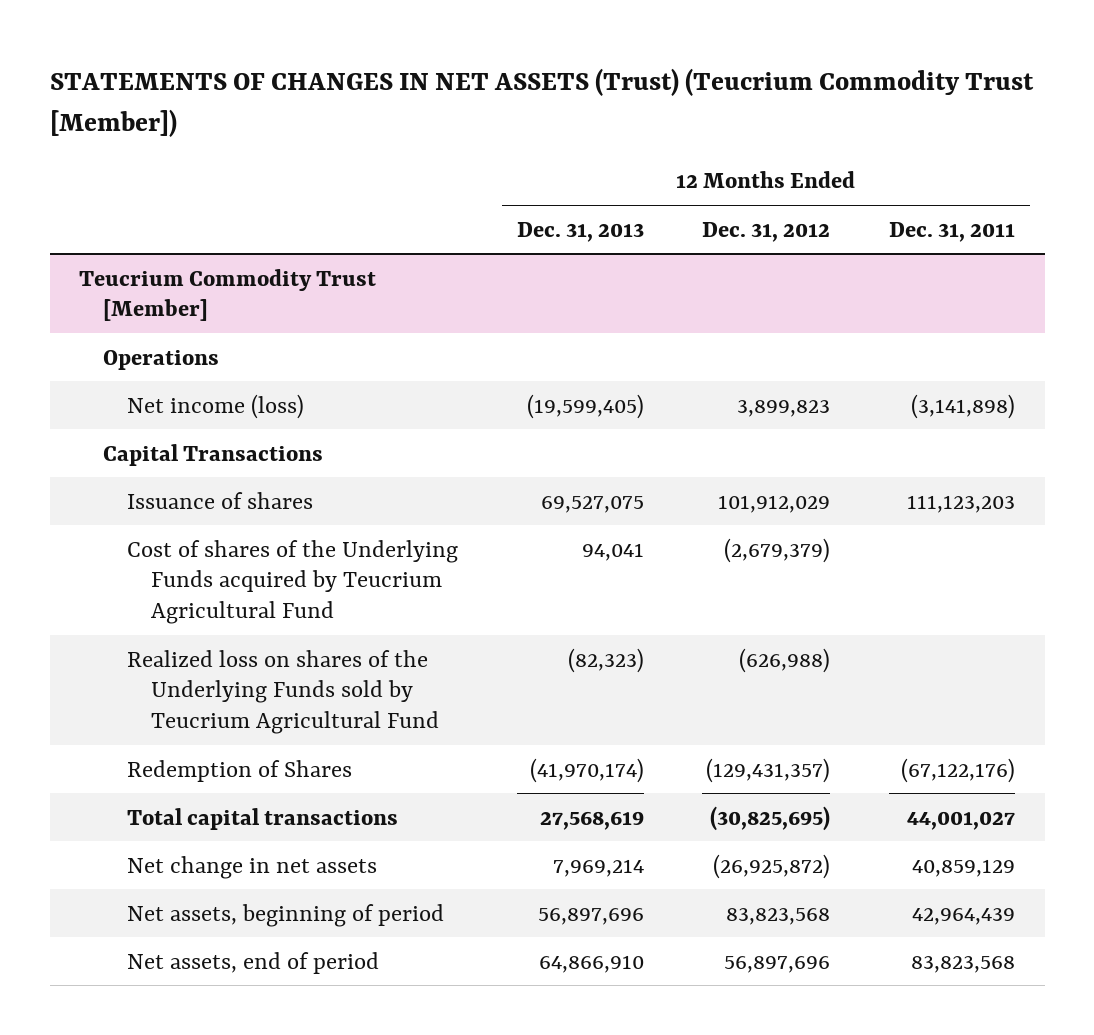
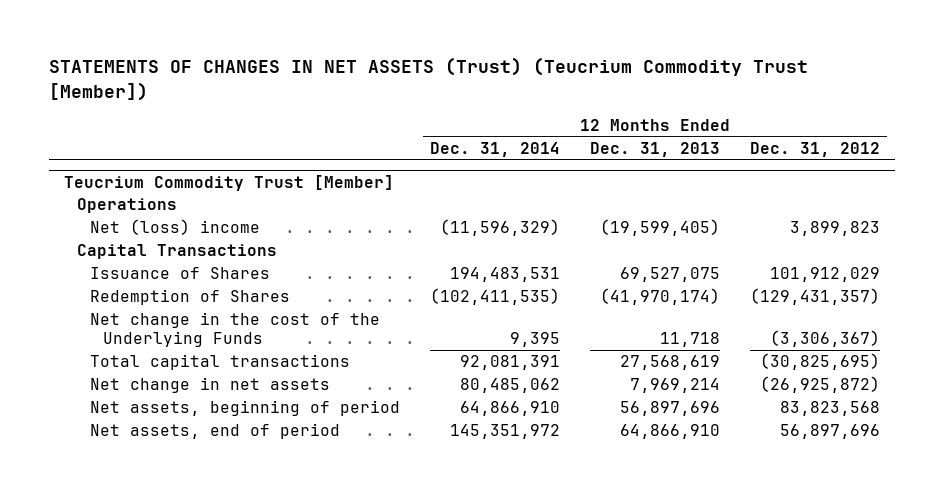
- | 12 Months Ended Dec. 31, 2013 | 12 Months Ended Dec. 31, 2012 | 12 Months Ended Dec. 31, 2011
+ | 12 Months Ended Dec. 31, 2014 | 12 Months Ended Dec. 31, 2013 | 12 Months Ended Dec. 31, 2012
@ Teucrium Commodity Trust [Member]
- Net income (loss) | (19,599,405) | 3,899,823 | (3,141,898)
+ Net (loss) income | (11,596,329) | (19,599,405) | 3,899,823
- Issuance of shares | 69,527,075 | 101,912,029 | 111,123,203
- Cost of shares of the Underlying Funds acquired by Teucrium Agricultural Fund | 94,041 | (2,679,379) |
- Realized loss on shares of the Underlying Funds sold by Teucrium Agricultural Fund | (82,323) | (626,988) |
+ Issuance of Shares | 194,483,531 | 69,527,075 | 101,912,029
+ Net change in the cost of the Underlying Funds | 9,395 | 11,718 | (3,306,367)

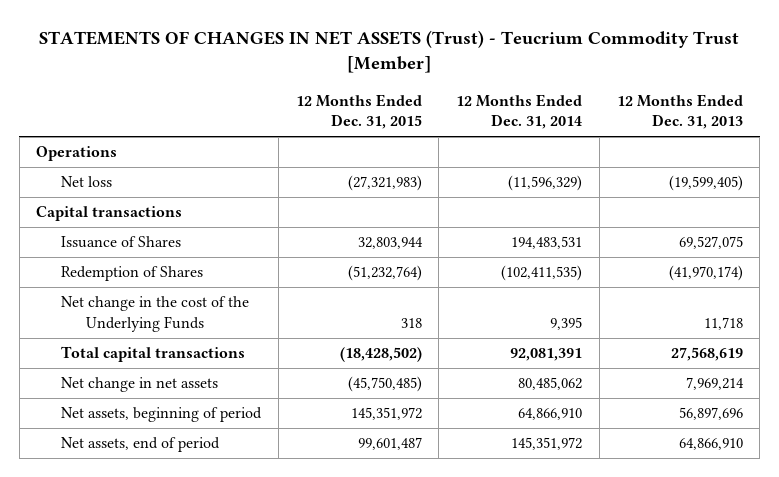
- STATEMENTS OF CHANGES IN NET ASSETS (Trust) (Teucrium Commodity Trust [Member])
+ STATEMENTS OF CHANGES IN NET ASSETS (Trust) - Teucrium Commodity Trust [Member]
- | 12 Months Ended Dec. 31, 2014 | 12 Months Ended Dec. 31, 2013 | 12 Months Ended Dec. 31, 2012
+ | 12 Months Ended Dec. 31, 2015 | 12 Months Ended Dec. 31, 2014 | 12 Months Ended Dec. 31, 2013
- Teucrium Commodity Trust [Member]
- Net (loss) income | (11,596,329) | (19,599,405) | 3,899,823
- Capital Transactions
+ Net loss | (27,321,983) | (11,596,329) | (19,599,405)
+ Capital transactions

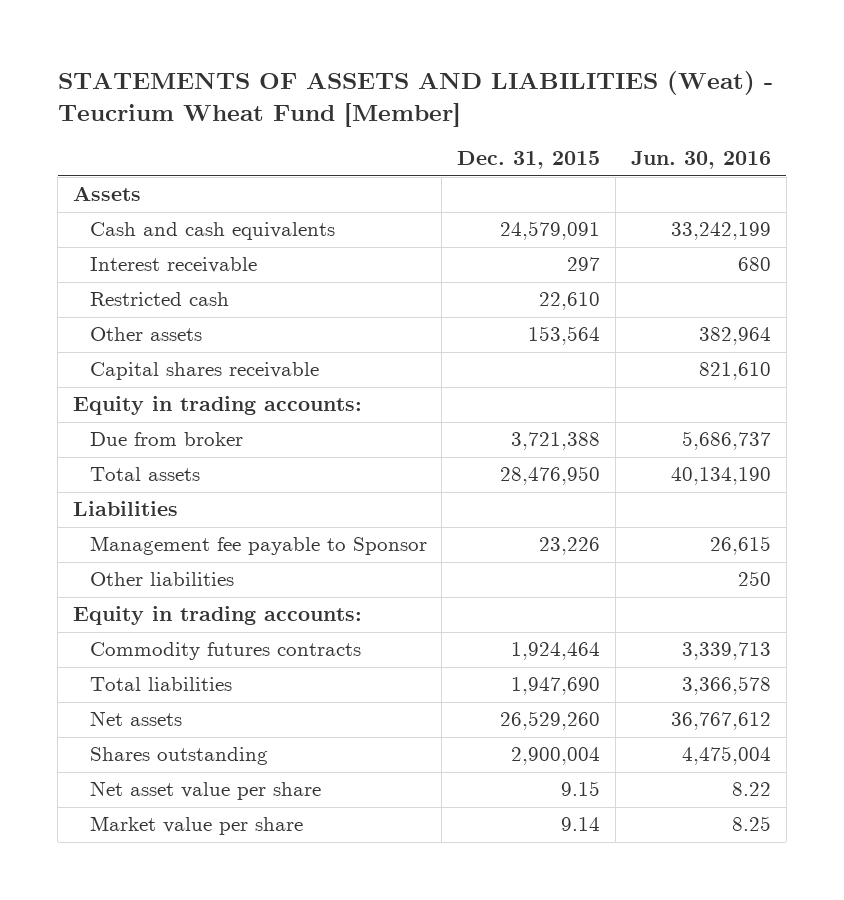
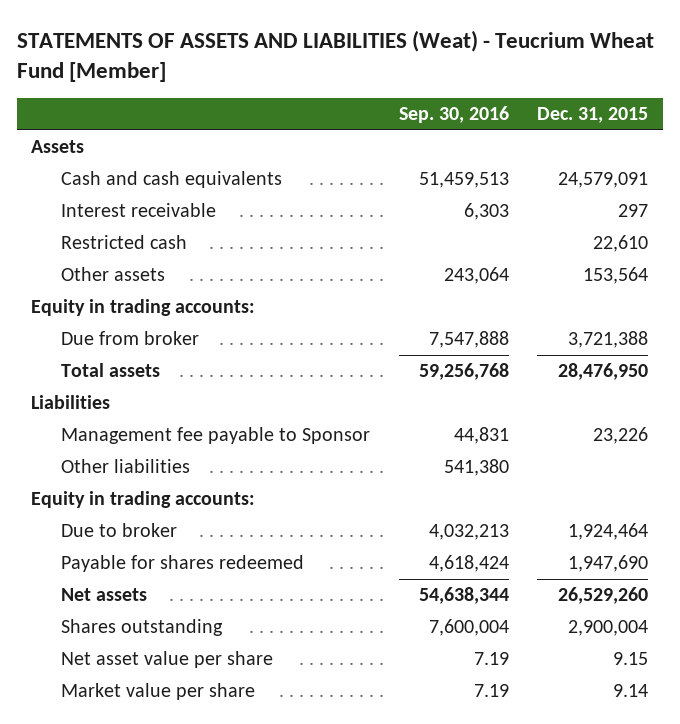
- | Dec. 31, 2015 | Jun. 30, 2016
+ | Sep. 30, 2016 | Dec. 31, 2015
- Capital shares receivable | | 821,610
- Commodity futures contracts | 1,924,464 | 3,339,713
- Total liabilities | 1,947,690 | 3,366,578
+ Due to broker | 4,032,213 | 1,924,464
+ Payable for shares redeemed | 4,618,424 | 1,947,690

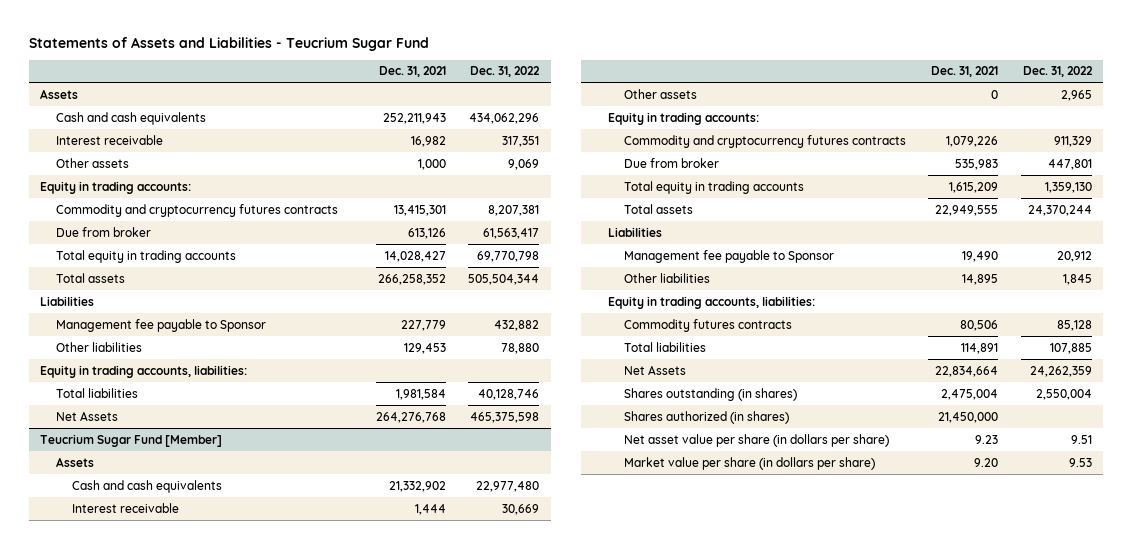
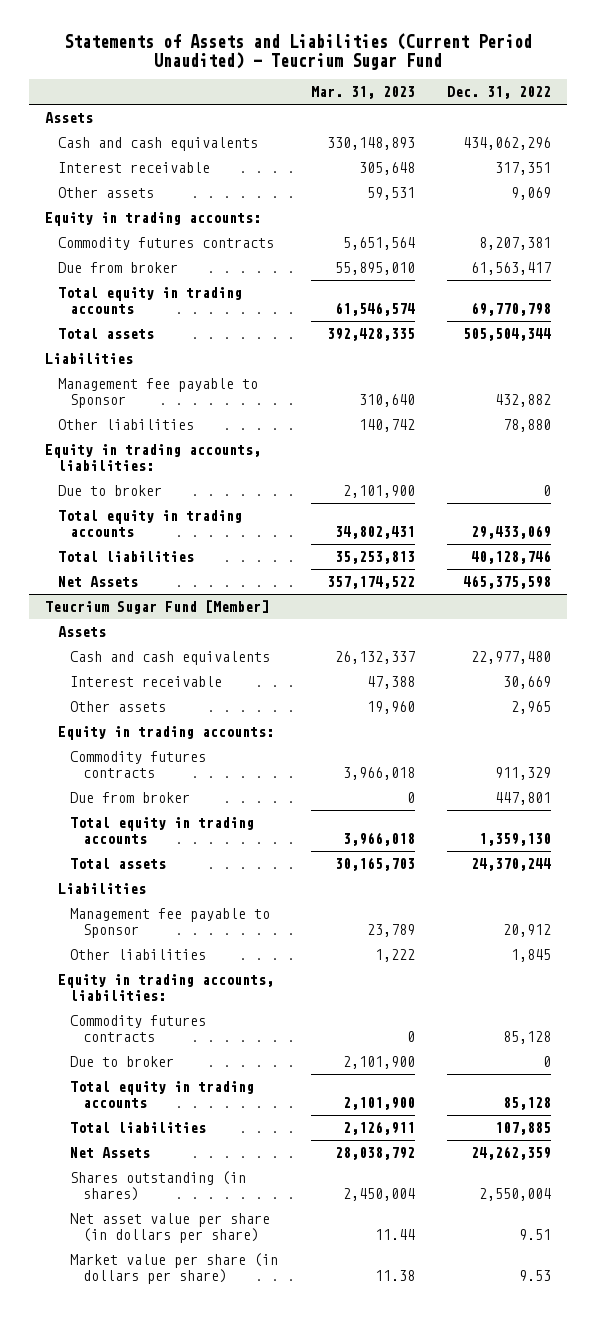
- Statements of Assets and Liabilities - Teucrium Sugar Fund
+ Statements of Assets and Liabilities (Current Period Unaudited) - Teucrium Sugar Fund
- | Dec. 31, 2021 | Dec. 31, 2022
+ | Mar. 31, 2023 | Dec. 31, 2022
- Commodity and cryptocurrency futures contracts | 13,415,301 | 8,207,381
+ Commodity futures contracts | 5,651,564 | 8,207,381
+ Due to broker | 2,101,900 | 0
+ Total equity in trading accounts | 34,802,431 | 29,433,069
@ Teucrium Sugar Fund [Member]
- Commodity and cryptocurrency futures contracts | 1,079,226 | 911,329
+ Commodity futures contracts | 3,966,018 | 911,329
+ Due to broker | 2,101,900 | 0
+ Total equity in trading accounts | 2,101,900 | 85,128
- Shares authorized (in shares) | 21,450,000 |

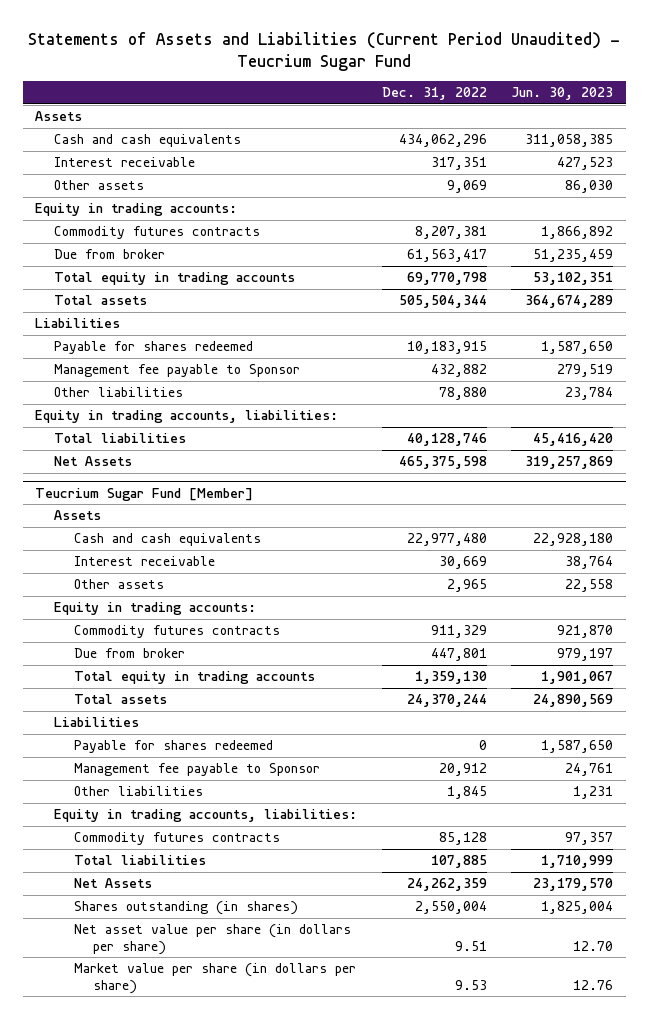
- | Mar. 31, 2023 | Dec. 31, 2022
+ | Dec. 31, 2022 | Jun. 30, 2023
+ Payable for shares redeemed | 10,183,915 | 1,587,650
- Due to broker | 2,101,900 | 0
- Total equity in trading accounts | 34,802,431 | 29,433,069
@ Teucrium Sugar Fund [Member]
+ Payable for shares redeemed | 0 | 1,587,650
- Due to broker | 2,101,900 | 0
- Total equity in trading accounts | 2,101,900 | 85,128

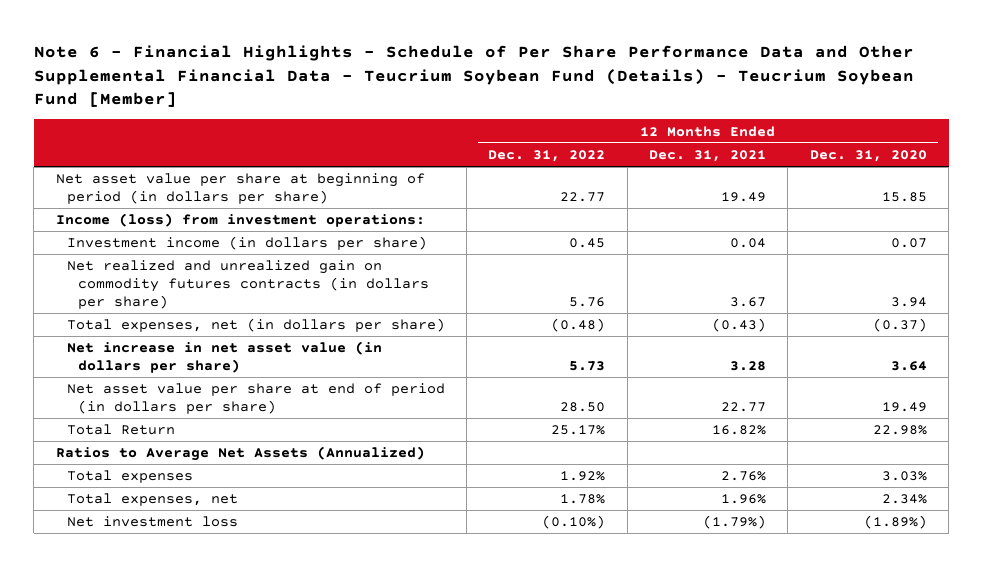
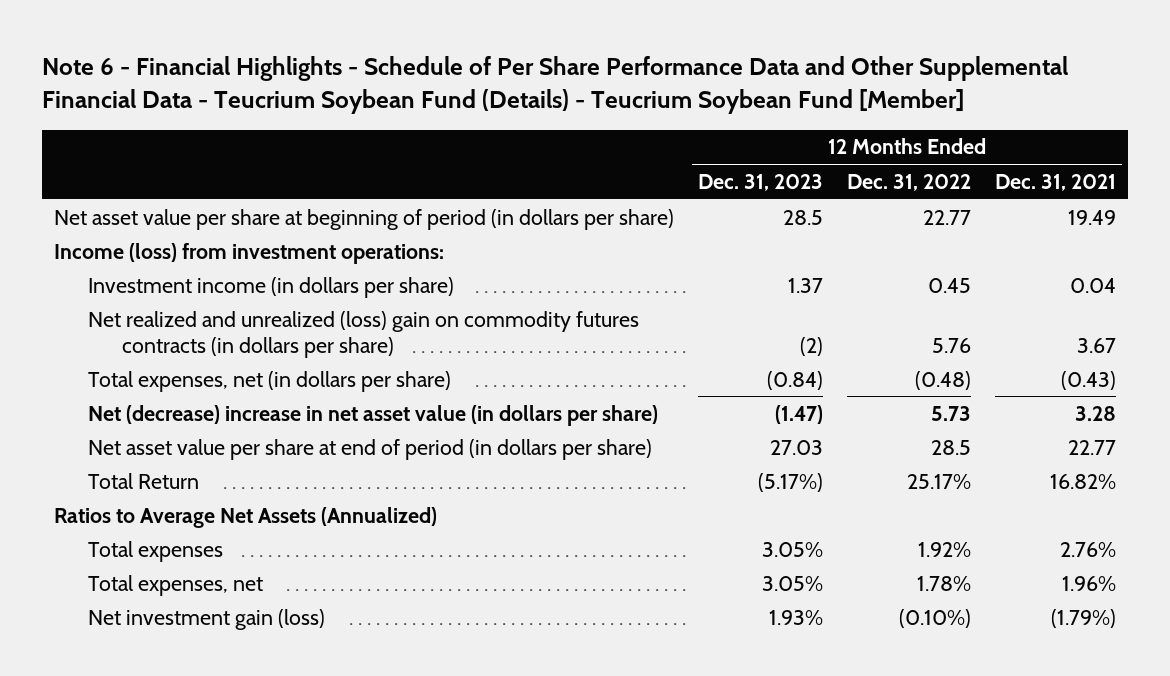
- | 12 Months Ended Dec. 31, 2022 | 12 Months Ended Dec. 31, 2021 | 12 Months Ended Dec. 31, 2020
+ | 12 Months Ended Dec. 31, 2023 | 12 Months Ended Dec. 31, 2022 | 12 Months Ended Dec. 31, 2021
- Net realized and unrealized gain on commodity futures contracts (in dollars per share) | 5.76 | 3.67 | 3.94
+ Net realized and unrealized (loss) gain on commodity futures contracts (in dollars per share) | (2) | 5.76 | 3.67
- Net increase in net asset value (in dollars per share) | 5.73 | 3.28 | 3.64
- Net asset value per share at end of period (in dollars per share) | 28.50 | 22.77 | 19.49
+ Net (decrease) increase in net asset value (in dollars per share) | (1.47) | 5.73 | 3.28
+ Net asset value per share at end of period (in dollars per share) | 27.03 | 28.5 | 22.77
- Net investment loss | (0.10%) | (1.79%) | (1.89%)
+ Net investment gain (loss) | 1.93% | (0.10%) | (1.79%)

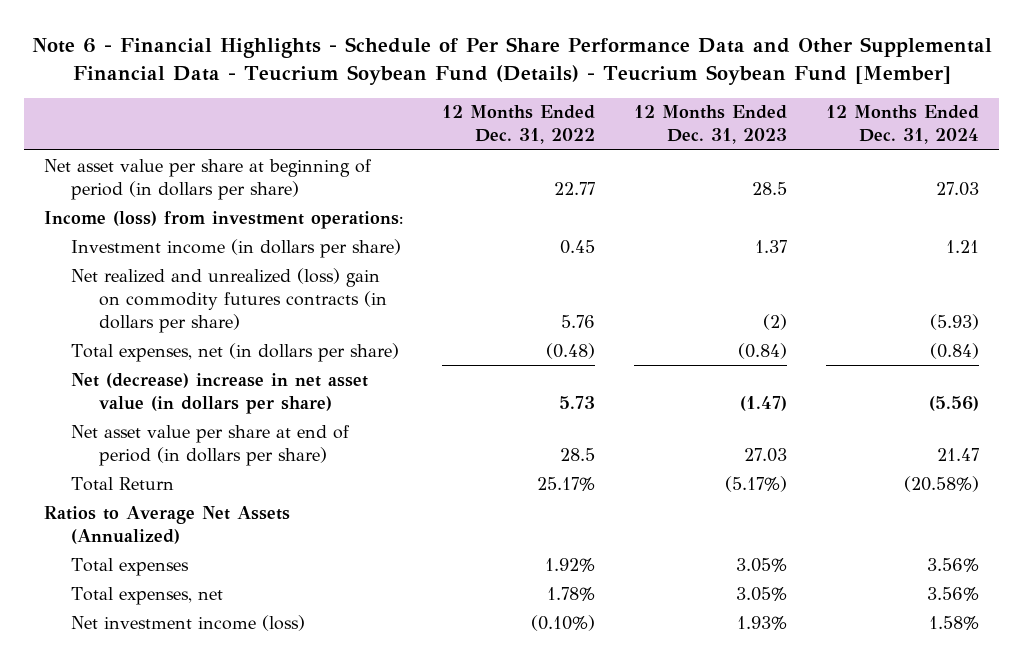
- | 12 Months Ended Dec. 31, 2023 | 12 Months Ended Dec. 31, 2022 | 12 Months Ended Dec. 31, 2021
+ | 12 Months Ended Dec. 31, 2022 | 12 Months Ended Dec. 31, 2023 | 12 Months Ended Dec. 31, 2024
- Net investment gain (loss) | 1.93% | (0.10%) | (1.79%)
+ Net investment income (loss) | (0.10%) | 1.93% | 1.58%

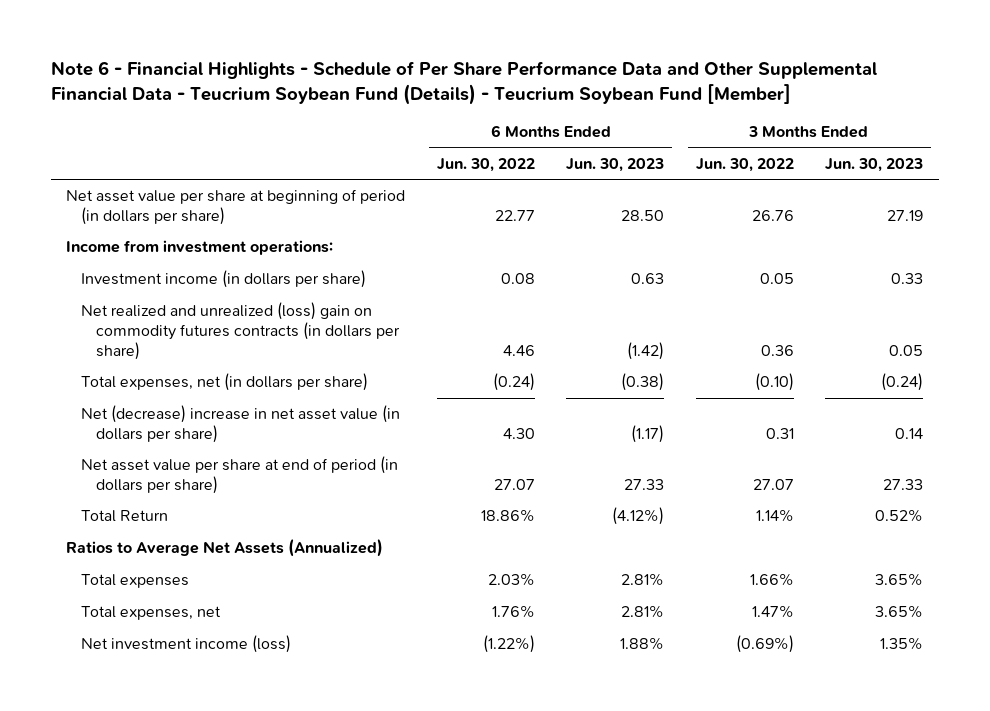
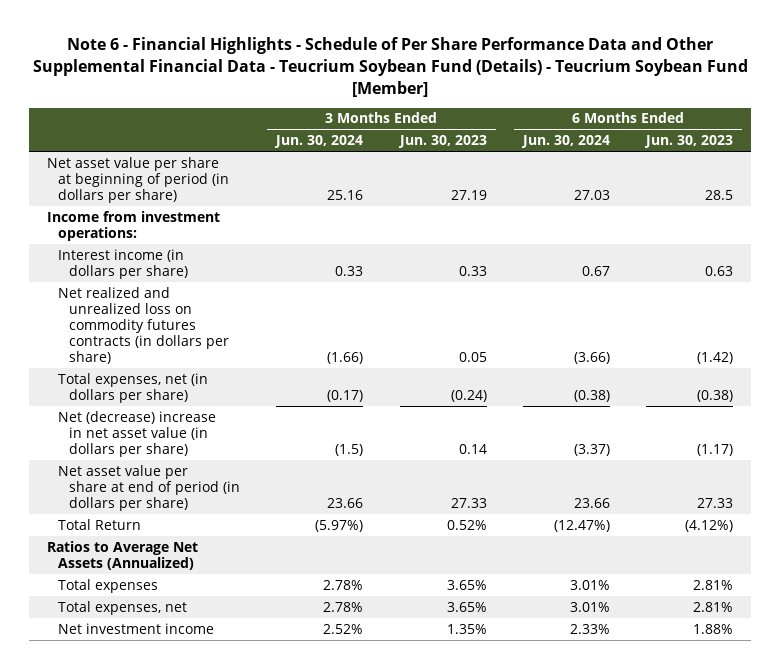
- | 6 Months Ended Jun. 30, 2022 | 6 Months Ended Jun. 30, 2023 | 3 Months Ended Jun. 30, 2022 | 3 Months Ended Jun. 30, 2023
+ | 3 Months Ended Jun. 30, 2024 | 3 Months Ended Jun. 30, 2023 | 6 Months Ended Jun. 30, 2024 | 6 Months Ended Jun. 30, 2023
- Net asset value per share at beginning of period (in dollars per share) | 22.77 | 28.50 | 26.76 | 27.19
+ Net asset value per share at beginning of period (in dollars per share) | 25.16 | 27.19 | 27.03 | 28.5
- Investment income (in dollars per share) | 0.08 | 0.63 | 0.05 | 0.33
- Net realized and unrealized (loss) gain on commodity futures contracts (in dollars per share) | 4.46 | (1.42) | 0.36 | 0.05
+ Interest income (in dollars per share) | 0.33 | 0.33 | 0.67 | 0.63
+ Net realized and unrealized loss on commodity futures contracts (in dollars per share) | (1.66) | 0.05 | (3.66) | (1.42)
- Net investment income (loss) | (1.22%) | 1.88% | (0.69%) | 1.35%
+ Net investment income | 2.52% | 1.35% | 2.33% | 1.88%

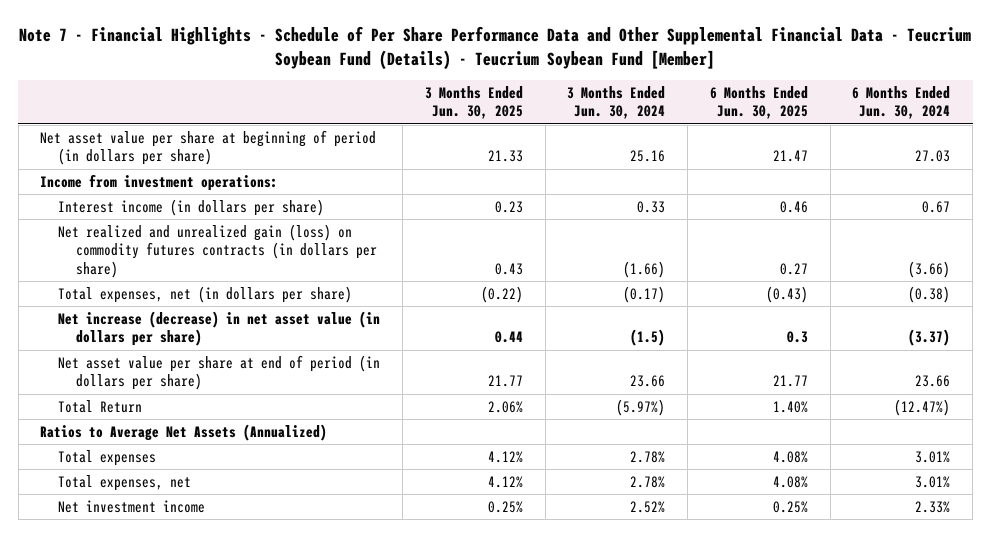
- Note 6 - Financial Highlights - Schedule of Per Share Performance Data and Other Supplemental Financial Data - Teucrium Soybean Fund (Details) - Teucrium Soybean Fund [Member]
+ Note 7 - Financial Highlights - Schedule of Per Share Performance Data and Other Supplemental Financial Data - Teucrium Soybean Fund (Details) - Teucrium Soybean Fund [Member]
- | 3 Months Ended Jun. 30, 2024 | 3 Months Ended Jun. 30, 2023 | 6 Months Ended Jun. 30, 2024 | 6 Months Ended Jun. 30, 2023
+ | 3 Months Ended Jun. 30, 2025 | 3 Months Ended Jun. 30, 2024 | 6 Months Ended Jun. 30, 2025 | 6 Months Ended Jun. 30, 2024
- Net realized and unrealized loss on commodity futures contracts (in dollars per share) | (1.66) | 0.05 | (3.66) | (1.42)
+ Net realized and unrealized gain (loss) on commodity futures contracts (in dollars per share) | 0.43 | (1.66) | 0.27 | (3.66)
- Net (decrease) increase in net asset value (in dollars per share) | (1.5) | 0.14 | (3.37) | (1.17)
+ Net increase (decrease) in net asset value (in dollars per share) | 0.44 | (1.5) | 0.3 | (3.37)

